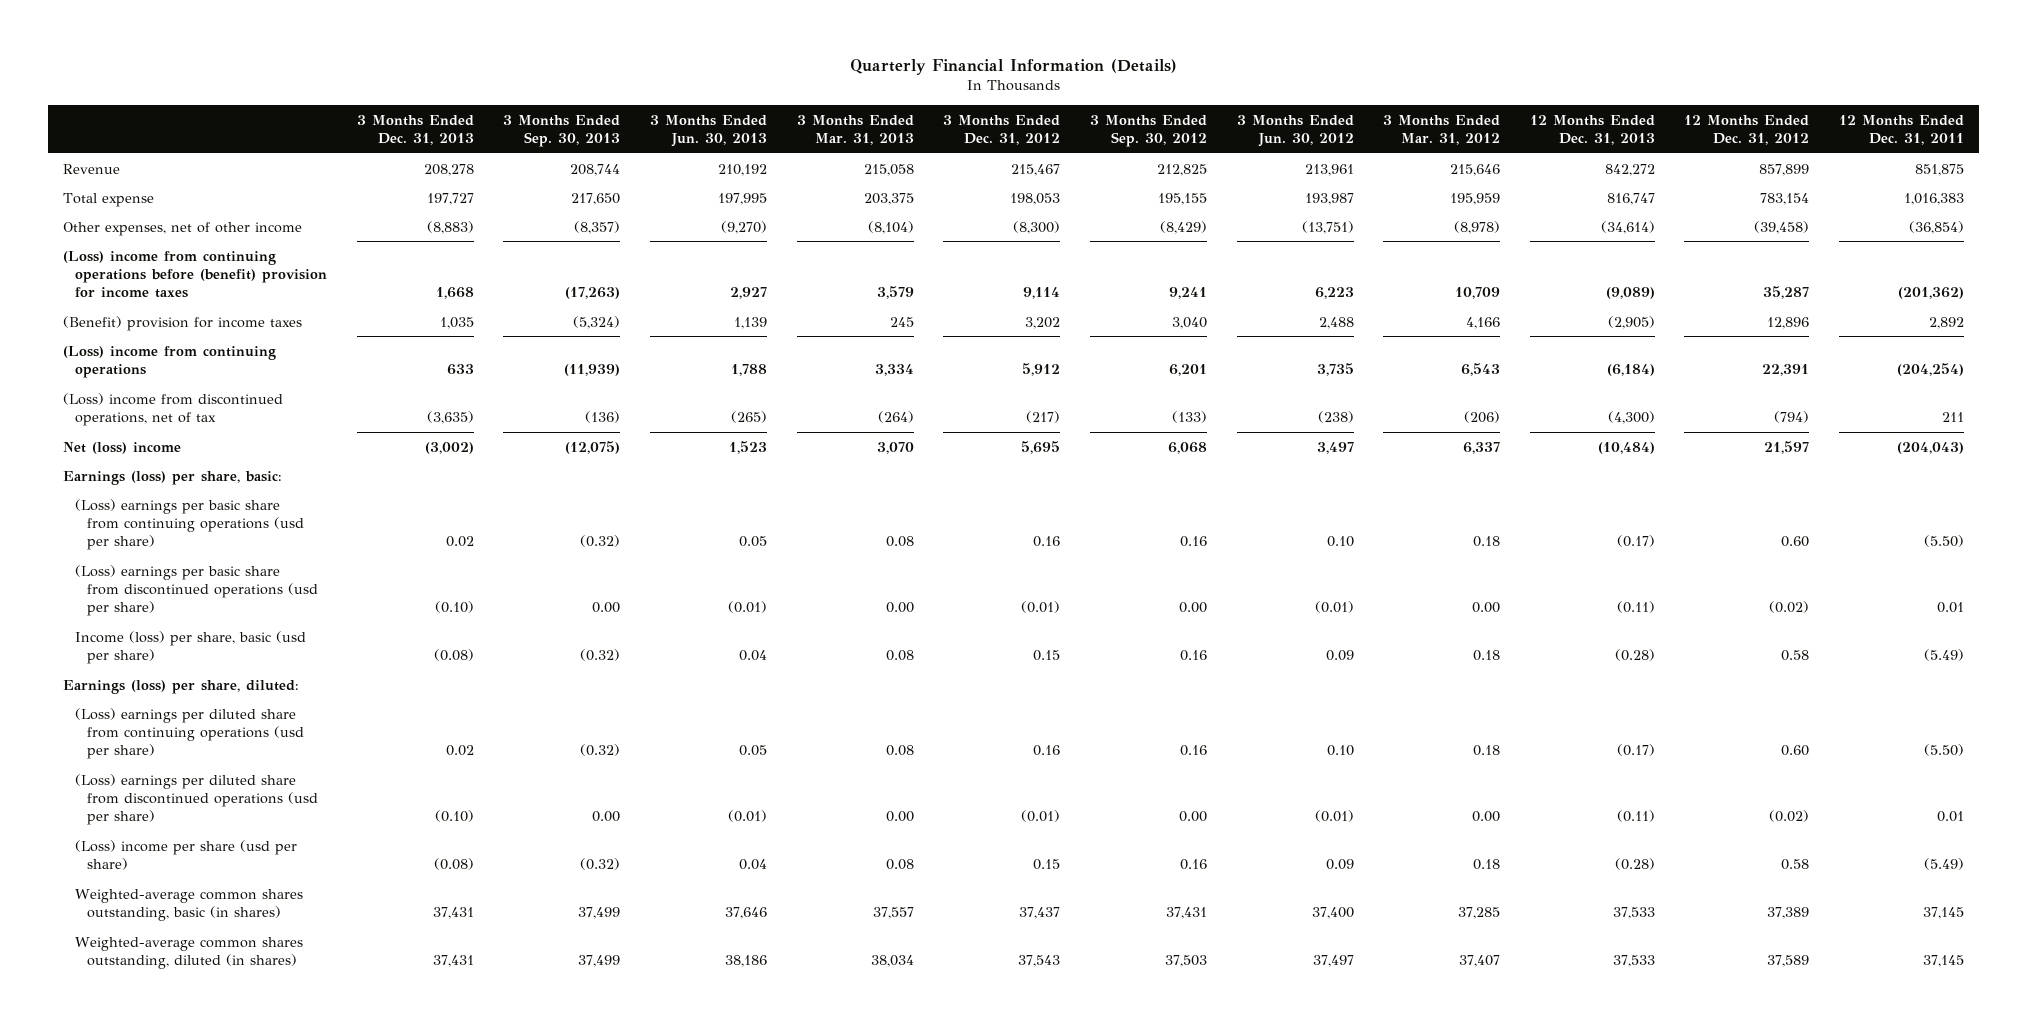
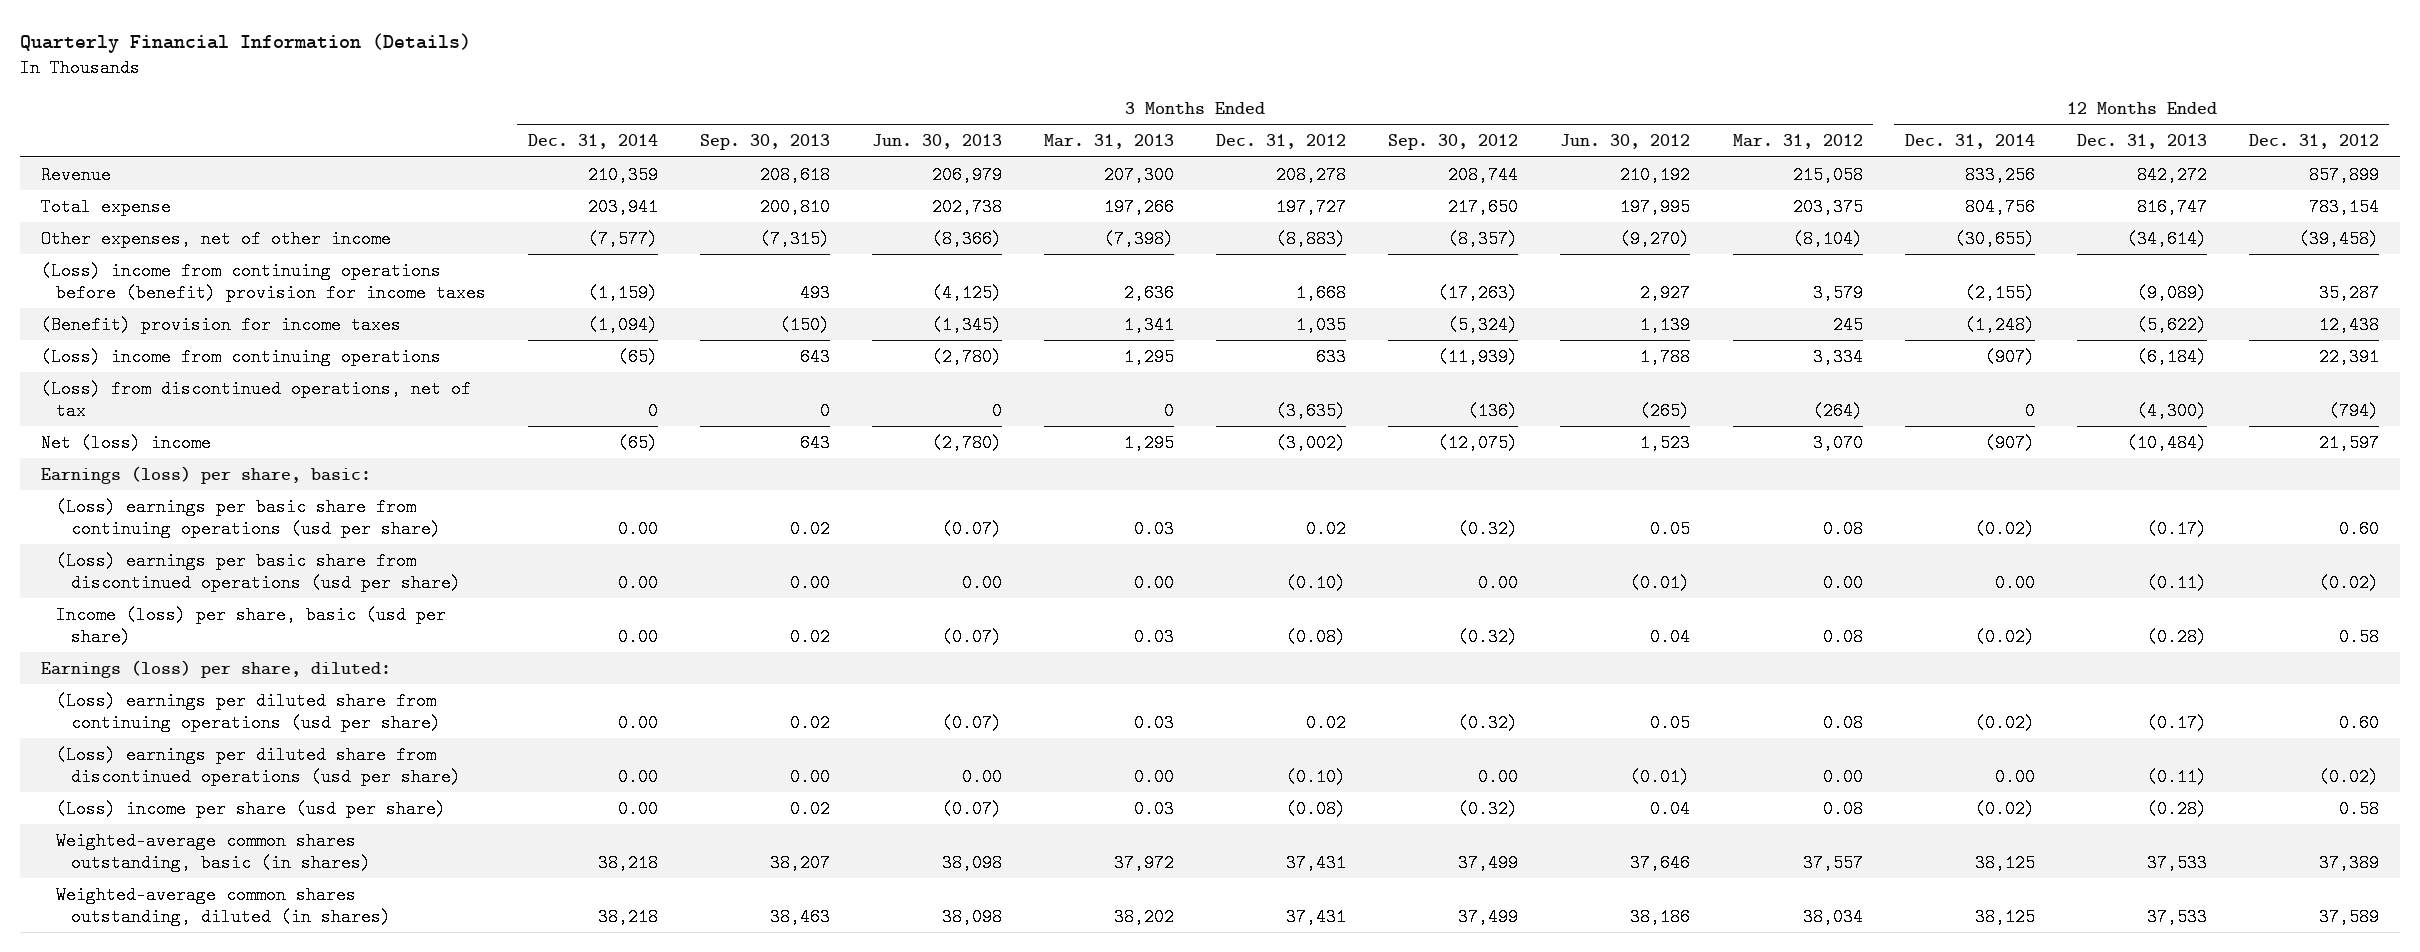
- | 3 Months Ended Dec. 31, 2013 | 3 Months Ended Sep. 30, 2013 | 3 Months Ended Jun. 30, 2013 | 3 Months Ended Mar. 31, 2013 | 3 Months Ended Dec. 31, 2012 | 3 Months Ended Sep. 30, 2012 | 3 Months Ended Jun. 30, 2012 | 3 Months Ended Mar. 31, 2012 | 12 Months Ended Dec. 31, 2013 | 12 Months Ended Dec. 31, 2012 | 12 Months Ended Dec. 31, 2011
+ | 3 Months Ended Dec. 31, 2014 | 3 Months Ended Sep. 30, 2013 | 3 Months Ended Jun. 30, 2013 | 3 Months Ended Mar. 31, 2013 | 3 Months Ended Dec. 31, 2012 | 3 Months Ended Sep. 30, 2012 | 3 Months Ended Jun. 30, 2012 | 3 Months Ended Mar. 31, 2012 | 12 Months Ended Dec. 31, 2014 | 12 Months Ended Dec. 31, 2013 | 12 Months Ended Dec. 31, 2012
- Revenue | 208,278 | 208,744 | 210,192 | 215,058 | 215,467 | 212,825 | 213,961 | 215,646 | 842,272 | 857,899 | 851,875
- Total expense | 197,727 | 217,650 | 197,995 | 203,375 | 198,053 | 195,155 | 193,987 | 195,959 | 816,747 | 783,154 | 1,016,383
- Other expenses, net of other income | (8,883) | (8,357) | (9,270) | (8,104) | (8,300) | (8,429) | (13,751) | (8,978) | (34,614) | (39,458) | (36,854)
- (Loss) income from continuing operations before (benefit) provision for income taxes | 1,668 | (17,263) | 2,927 | 3,579 | 9,114 | 9,241 | 6,223 | 10,709 | (9,089) | 35,287 | (201,362)
- (Benefit) provision for income taxes | 1,035 | (5,324) | 1,139 | 245 | 3,202 | 3,040 | 2,488 | 4,166 | (2,905) | 12,896 | 2,892
- (Loss) income from continuing operations | 633 | (11,939) | 1,788 | 3,334 | 5,912 | 6,201 | 3,735 | 6,543 | (6,184) | 22,391 | (204,254)
- (Loss) income from discontinued operations, net of tax | (3,635) | (136) | (265) | (264) | (217) | (133) | (238) | (206) | (4,300) | (794) | 211
- Net (loss) income | (3,002) | (12,075) | 1,523 | 3,070 | 5,695 | 6,068 | 3,497 | 6,337 | (10,484) | 21,597 | (204,043)
+ Revenue | 210,359 | 208,618 | 206,979 | 207,300 | 208,278 | 208,744 | 210,192 | 215,058 | 833,256 | 842,272 | 857,899
+ Total expense | 203,941 | 200,810 | 202,738 | 197,266 | 197,727 | 217,650 | 197,995 | 203,375 | 804,756 | 816,747 | 783,154
+ Other expenses, net of other income | (7,577) | (7,315) | (8,366) | (7,398) | (8,883) | (8,357) | (9,270) | (8,104) | (30,655) | (34,614) | (39,458)
+ (Loss) income from continuing operations before (benefit) provision for income taxes | (1,159) | 493 | (4,125) | 2,636 | 1,668 | (17,263) | 2,927 | 3,579 | (2,155) | (9,089) | 35,287
+ (Benefit) provision for income taxes | (1,094) | (150) | (1,345) | 1,341 | 1,035 | (5,324) | 1,139 | 245 | (1,248) | (5,622) | 12,438
+ (Loss) income from continuing operations | (65) | 643 | (2,780) | 1,295 | 633 | (11,939) | 1,788 | 3,334 | (907) | (6,184) | 22,391
+ (Loss) from discontinued operations, net of tax | 0 | 0 | 0 | 0 | (3,635) | (136) | (265) | (264) | 0 | (4,300) | (794)
+ Net (loss) income | (65) | 643 | (2,780) | 1,295 | (3,002) | (12,075) | 1,523 | 3,070 | (907) | (10,484) | 21,597
- (Loss) earnings per basic share from continuing operations (usd per share) | 0.02 | (0.32) | 0.05 | 0.08 | 0.16 | 0.16 | 0.10 | 0.18 | (0.17) | 0.60 | (5.50)
- (Loss) earnings per basic share from discontinued operations (usd per share) | (0.10) | 0.00 | (0.01) | 0.00 | (0.01) | 0.00 | (0.01) | 0.00 | (0.11) | (0.02) | 0.01
- Income (loss) per share, basic (usd per share) | (0.08) | (0.32) | 0.04 | 0.08 | 0.15 | 0.16 | 0.09 | 0.18 | (0.28) | 0.58 | (5.49)
+ (Loss) earnings per basic share from continuing operations (usd per share) | 0.00 | 0.02 | (0.07) | 0.03 | 0.02 | (0.32) | 0.05 | 0.08 | (0.02) | (0.17) | 0.60
+ (Loss) earnings per basic share from discontinued operations (usd per share) | 0.00 | 0.00 | 0.00 | 0.00 | (0.10) | 0.00 | (0.01) | 0.00 | 0.00 | (0.11) | (0.02)
+ Income (loss) per share, basic (usd per share) | 0.00 | 0.02 | (0.07) | 0.03 | (0.08) | (0.32) | 0.04 | 0.08 | (0.02) | (0.28) | 0.58
- (Loss) earnings per diluted share from continuing operations (usd per share) | 0.02 | (0.32) | 0.05 | 0.08 | 0.16 | 0.16 | 0.10 | 0.18 | (0.17) | 0.60 | (5.50)
- (Loss) earnings per diluted share from discontinued operations (usd per share) | (0.10) | 0.00 | (0.01) | 0.00 | (0.01) | 0.00 | (0.01) | 0.00 | (0.11) | (0.02) | 0.01
- (Loss) income per share (usd per share) | (0.08) | (0.32) | 0.04 | 0.08 | 0.15 | 0.16 | 0.09 | 0.18 | (0.28) | 0.58 | (5.49)
- Weighted-average common shares outstanding, basic (in shares) | 37,431 | 37,499 | 37,646 | 37,557 | 37,437 | 37,431 | 37,400 | 37,285 | 37,533 | 37,389 | 37,145
- Weighted-average common shares outstanding, diluted (in shares) | 37,431 | 37,499 | 38,186 | 38,034 | 37,543 | 37,503 | 37,497 | 37,407 | 37,533 | 37,589 | 37,145
+ (Loss) earnings per diluted share from continuing operations (usd per share) | 0.00 | 0.02 | (0.07) | 0.03 | 0.02 | (0.32) | 0.05 | 0.08 | (0.02) | (0.17) | 0.60
+ (Loss) earnings per diluted share from discontinued operations (usd per share) | 0.00 | 0.00 | 0.00 | 0.00 | (0.10) | 0.00 | (0.01) | 0.00 | 0.00 | (0.11) | (0.02)
+ (Loss) income per share (usd per share) | 0.00 | 0.02 | (0.07) | 0.03 | (0.08) | (0.32) | 0.04 | 0.08 | (0.02) | (0.28) | 0.58
+ Weighted-average common shares outstanding, basic (in shares) | 38,218 | 38,207 | 38,098 | 37,972 | 37,431 | 37,499 | 37,646 | 37,557 | 38,125 | 37,533 | 37,389
+ Weighted-average common shares outstanding, diluted (in shares) | 38,218 | 38,463 | 38,098 | 38,202 | 37,431 | 37,499 | 38,186 | 38,034 | 38,125 | 37,533 | 37,589

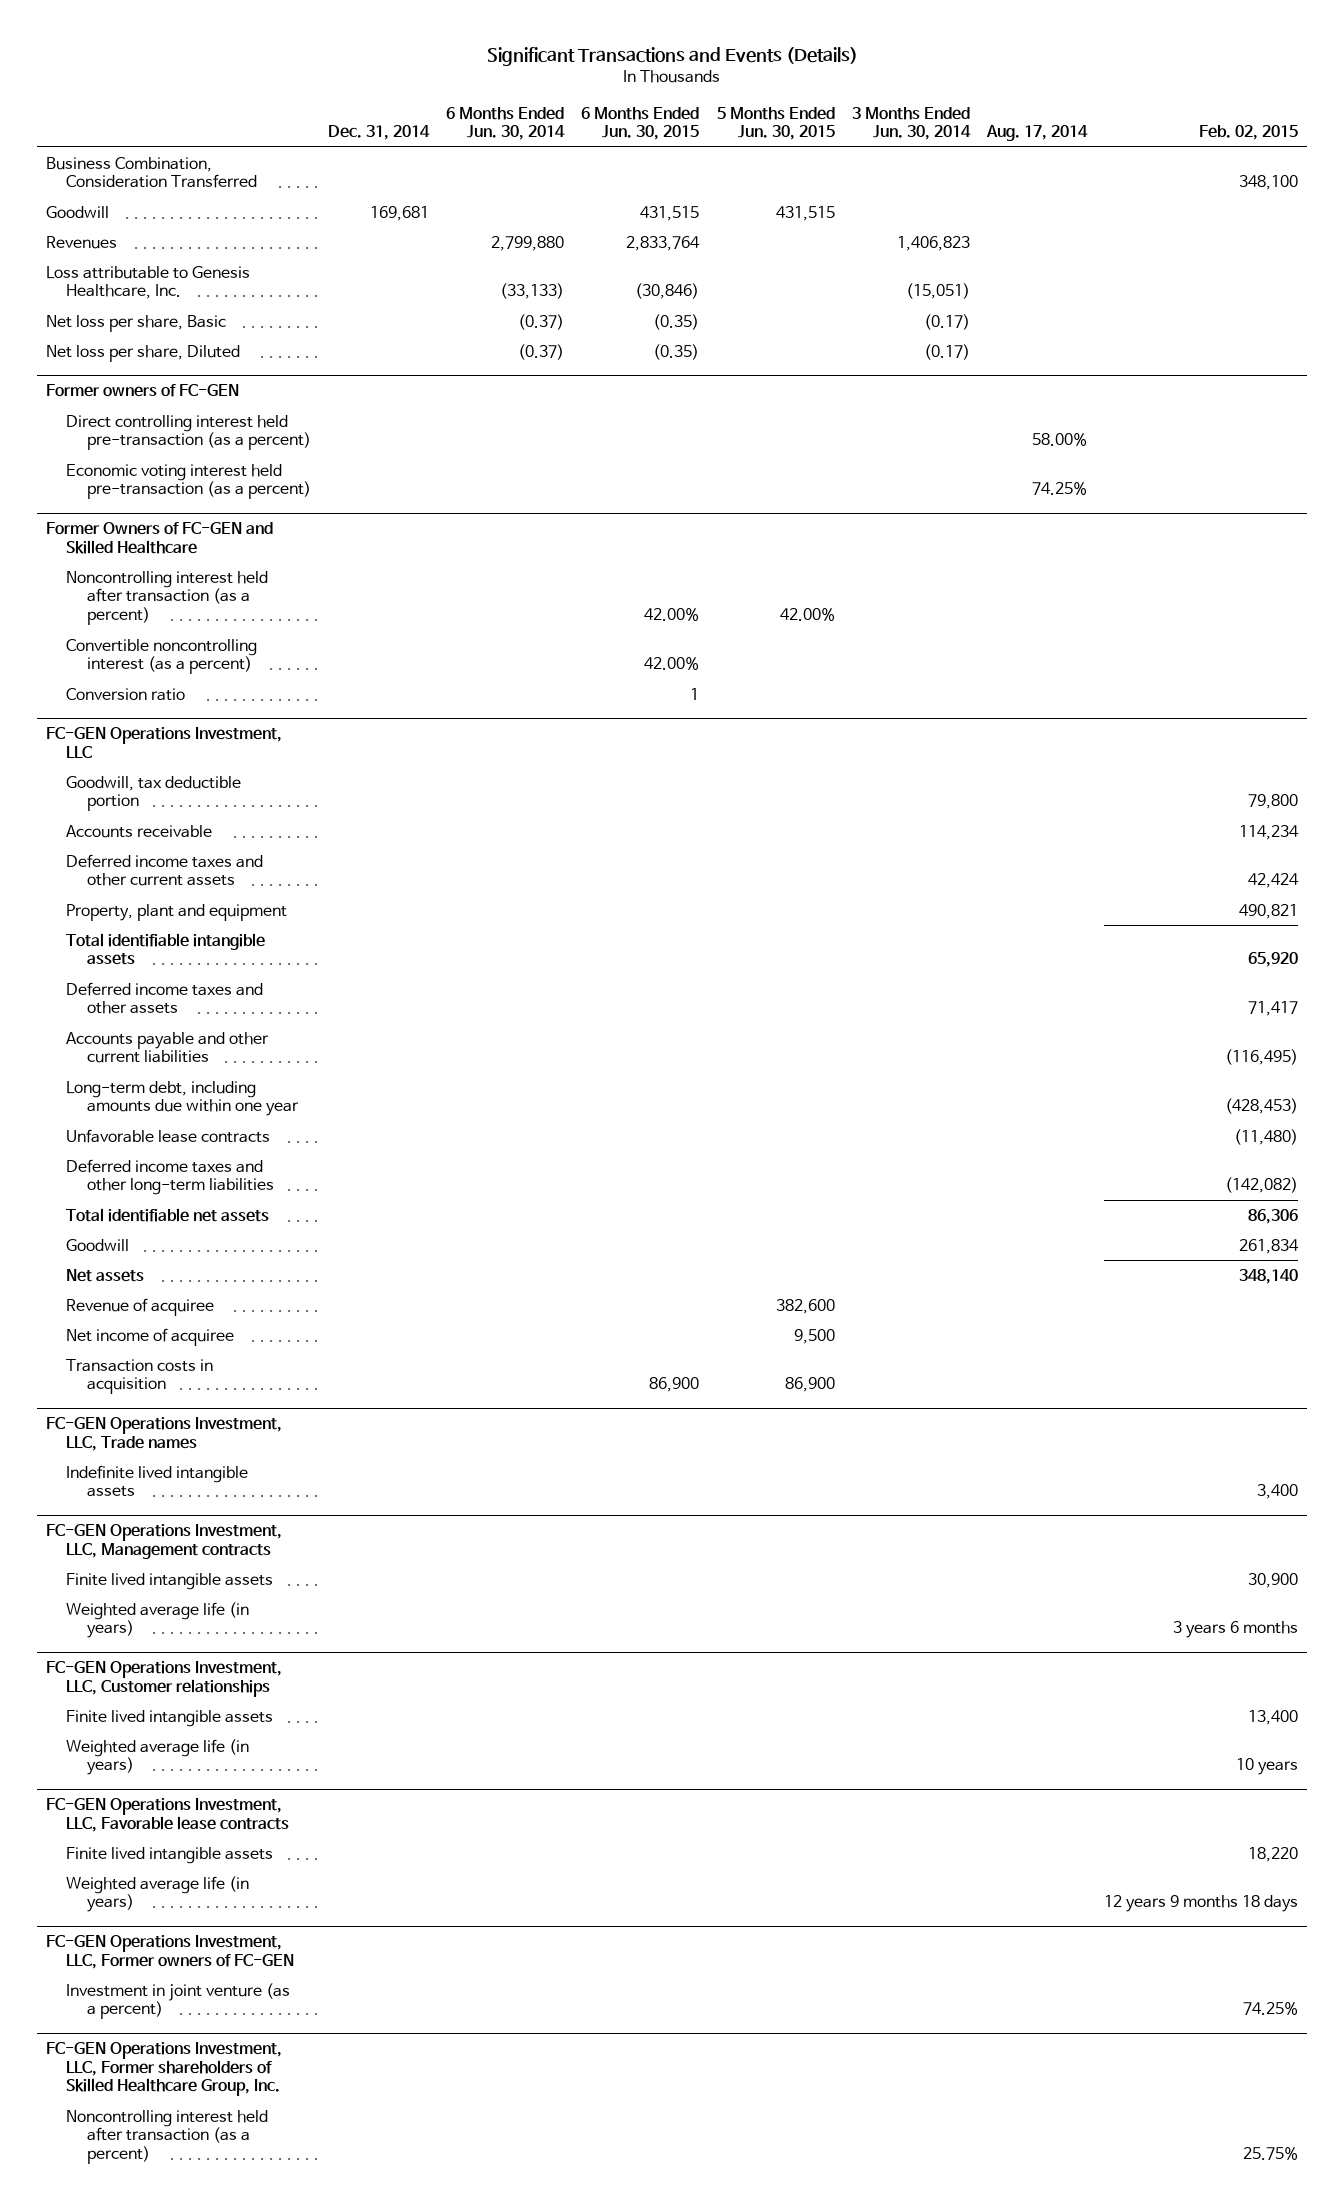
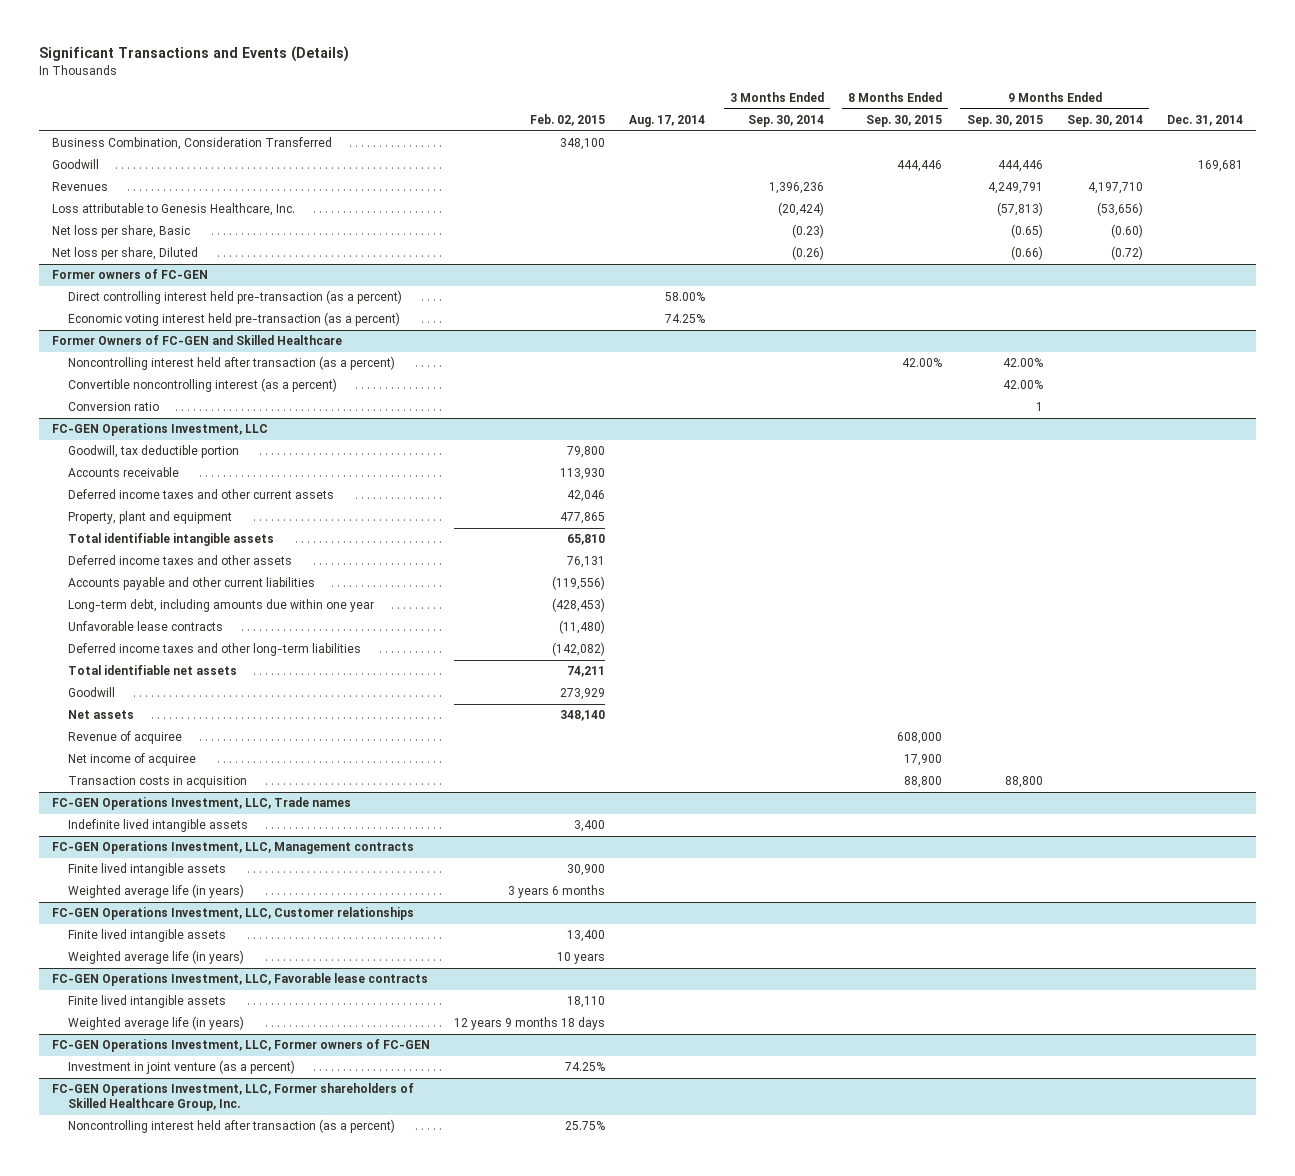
- | Dec. 31, 2014 | 6 Months Ended Jun. 30, 2014 | 6 Months Ended Jun. 30, 2015 | 5 Months Ended Jun. 30, 2015 | 3 Months Ended Jun. 30, 2014 | Aug. 17, 2014 | Feb. 02, 2015
+ | Feb. 02, 2015 | Aug. 17, 2014 | 3 Months Ended Sep. 30, 2014 | 8 Months Ended Sep. 30, 2015 | 9 Months Ended Sep. 30, 2015 | 9 Months Ended Sep. 30, 2014 | Dec. 31, 2014
@ FC-GEN Operations Investment, LLC
- Accounts receivable | | | | | | | 114,234
- Deferred income taxes and other current assets | | | | | | | 42,424
- Property, plant and equipment | | | | | | | 490,821
- Total identifiable intangible assets | | | | | | | 65,920
- Deferred income taxes and other assets | | | | | | | 71,417
- Accounts payable and other current liabilities | | | | | | | (116,495)
+ Accounts receivable | 113,930 | | | | | |
+ Deferred income taxes and other current assets | 42,046 | | | | | |
+ Property, plant and equipment | 477,865 | | | | | |
+ Total identifiable intangible assets | 65,810 | | | | | |
+ Deferred income taxes and other assets | 76,131 | | | | | |
+ Accounts payable and other current liabilities | (119,556) | | | | | |
- Total identifiable net assets | | | | | | | 86,306
- Goodwill | | | | | | | 261,834
+ Total identifiable net assets | 74,211 | | | | | |
+ Goodwill | 273,929 | | | | | |
@ FC-GEN Operations Investment, LLC, Favorable lease contracts
- Finite lived intangible assets | | | | | | | 18,220
+ Finite lived intangible assets | 18,110 | | | | | |

